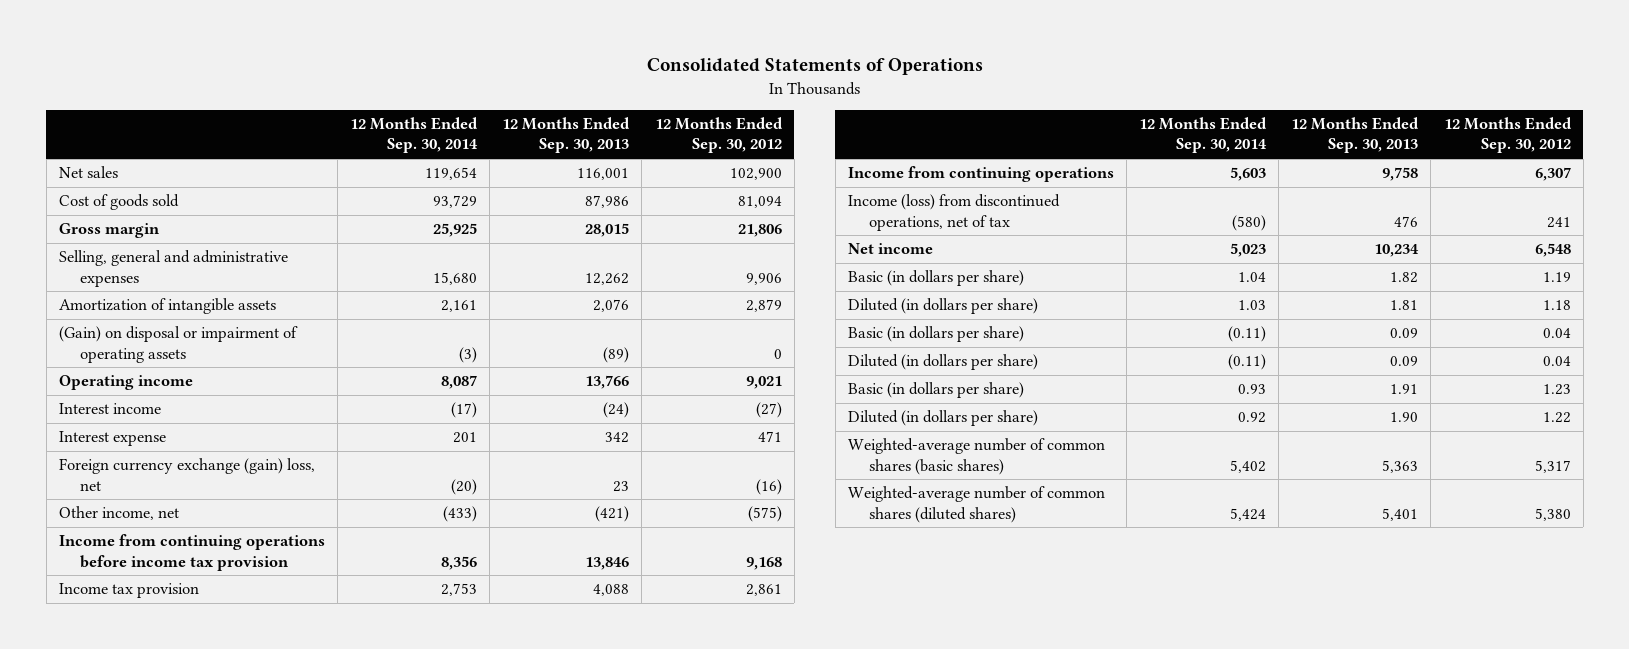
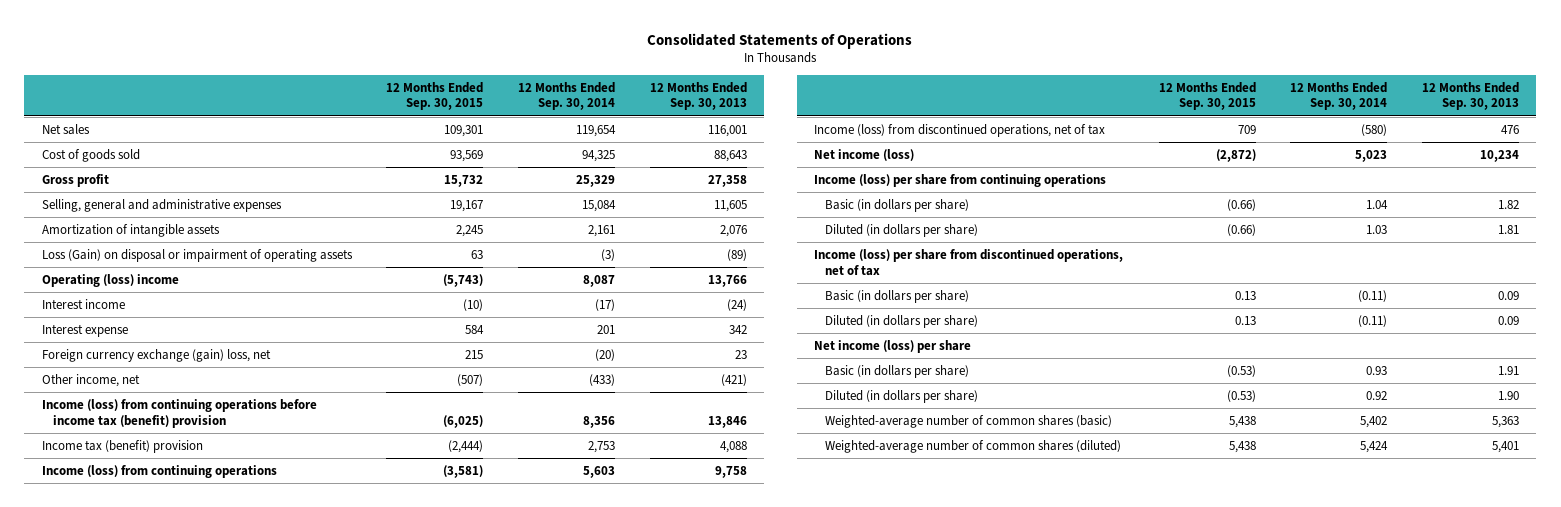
- | 12 Months Ended Sep. 30, 2014 | 12 Months Ended Sep. 30, 2013 | 12 Months Ended Sep. 30, 2012
+ | 12 Months Ended Sep. 30, 2015 | 12 Months Ended Sep. 30, 2014 | 12 Months Ended Sep. 30, 2013
- Cost of goods sold | 93,729 | 87,986 | 81,094
- Gross margin | 25,925 | 28,015 | 21,806
- Selling, general and administrative expenses | 15,680 | 12,262 | 9,906
+ Cost of goods sold | 93,569 | 94,325 | 88,643
+ Gross profit | 15,732 | 25,329 | 27,358
+ Selling, general and administrative expenses | 19,167 | 15,084 | 11,605
- (Gain) on disposal or impairment of operating assets | (3) | (89) | 0
- Operating income | 8,087 | 13,766 | 9,021
+ Loss (Gain) on disposal or impairment of operating assets | 63 | (3) | (89)
+ Operating (loss) income | (5,743) | 8,087 | 13,766
- Income from continuing operations before income tax provision | 8,356 | 13,846 | 9,168
- Income tax provision | 2,753 | 4,088 | 2,861
- Income from continuing operations | 5,603 | 9,758 | 6,307
+ Income (loss) from continuing operations before income tax (benefit) provision | (6,025) | 8,356 | 13,846
+ Income tax (benefit) provision | (2,444) | 2,753 | 4,088
+ Income (loss) from continuing operations | (3,581) | 5,603 | 9,758
- Net income | 5,023 | 10,234 | 6,548
+ Net income (loss) | (2,872) | 5,023 | 10,234
+ Income (loss) per share from continuing operations
+ Income (loss) per share from discontinued operations, net of tax
+ Net income (loss) per share
- Weighted-average number of common shares (basic shares) | 5,402 | 5,363 | 5,317
- Weighted-average number of common shares (diluted shares) | 5,424 | 5,401 | 5,380
+ Weighted-average number of common shares (basic) | 5,438 | 5,402 | 5,363
+ Weighted-average number of common shares (diluted) | 5,438 | 5,424 | 5,401

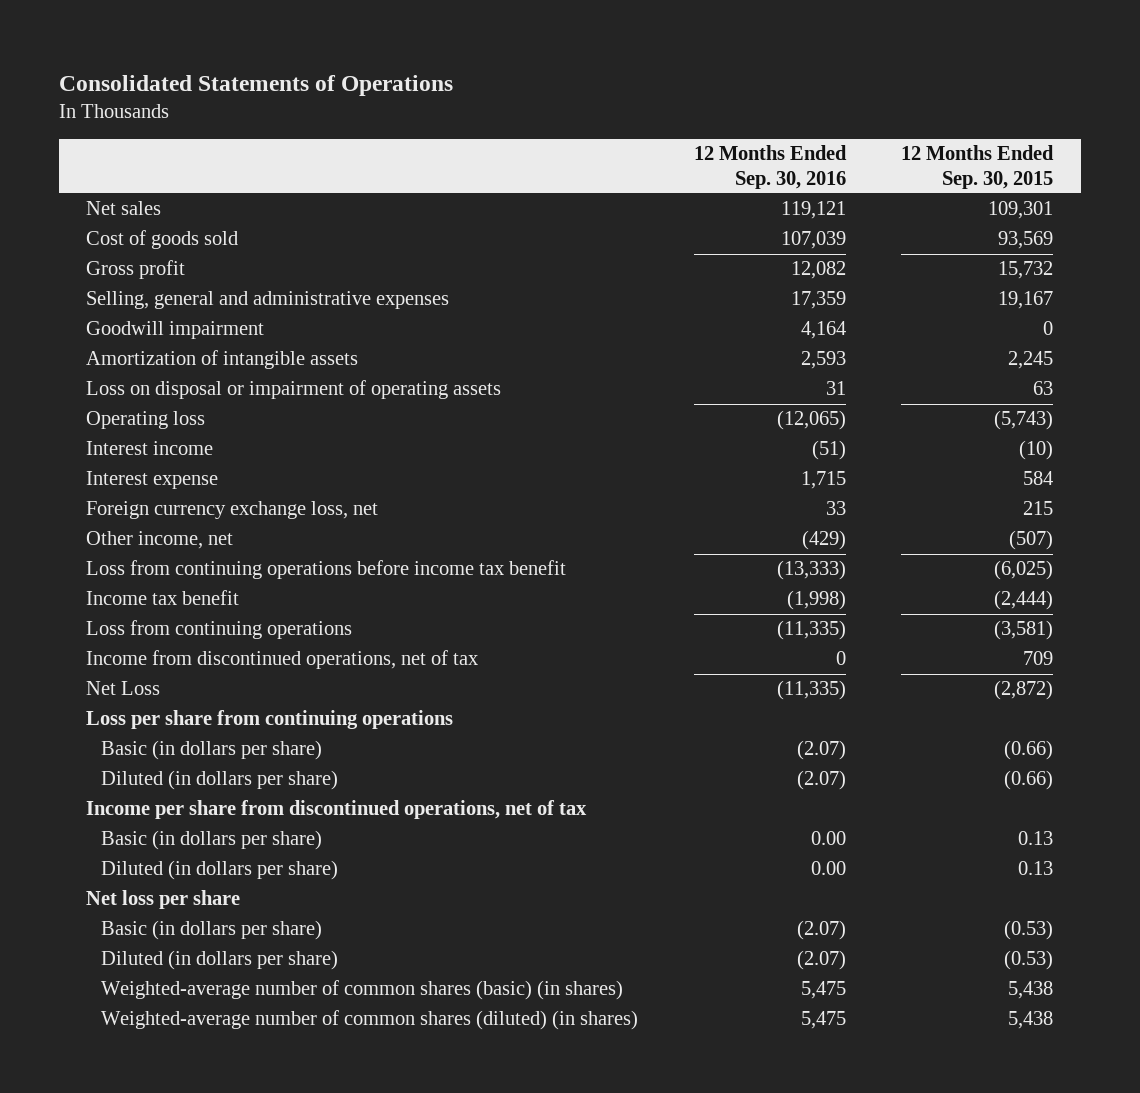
- | 12 Months Ended Sep. 30, 2015 | 12 Months Ended Sep. 30, 2014 | 12 Months Ended Sep. 30, 2013
+ | 12 Months Ended Sep. 30, 2016 | 12 Months Ended Sep. 30, 2015
+ Goodwill impairment | 4,164 | 0
- Loss (Gain) on disposal or impairment of operating assets | 63 | (3) | (89)
- Operating (loss) income | (5,743) | 8,087 | 13,766
+ Loss on disposal or impairment of operating assets | 31 | 63
+ Operating loss | (12,065) | (5,743)
- Foreign currency exchange (gain) loss, net | 215 | (20) | 23
+ Foreign currency exchange loss, net | 33 | 215
- Income (loss) from continuing operations before income tax (benefit) provision | (6,025) | 8,356 | 13,846
- Income tax (benefit) provision | (2,444) | 2,753 | 4,088
- Income (loss) from continuing operations | (3,581) | 5,603 | 9,758
- Income (loss) from discontinued operations, net of tax | 709 | (580) | 476
- Net income (loss) | (2,872) | 5,023 | 10,234
- Income (loss) per share from continuing operations
+ Loss from continuing operations before income tax benefit | (13,333) | (6,025)
+ Income tax benefit | (1,998) | (2,444)
+ Loss from continuing operations | (11,335) | (3,581)
+ Income from discontinued operations, net of tax | 0 | 709
+ Net Loss | (11,335) | (2,872)
+ Loss per share from continuing operations
- Income (loss) per share from discontinued operations, net of tax
+ Income per share from discontinued operations, net of tax
- Net income (loss) per share
+ Net loss per share
- Weighted-average number of common shares (basic) | 5,438 | 5,402 | 5,363
- Weighted-average number of common shares (diluted) | 5,438 | 5,424 | 5,401
+ Weighted-average number of common shares (basic) (in shares) | 5,475 | 5,438
+ Weighted-average number of common shares (diluted) (in shares) | 5,475 | 5,438

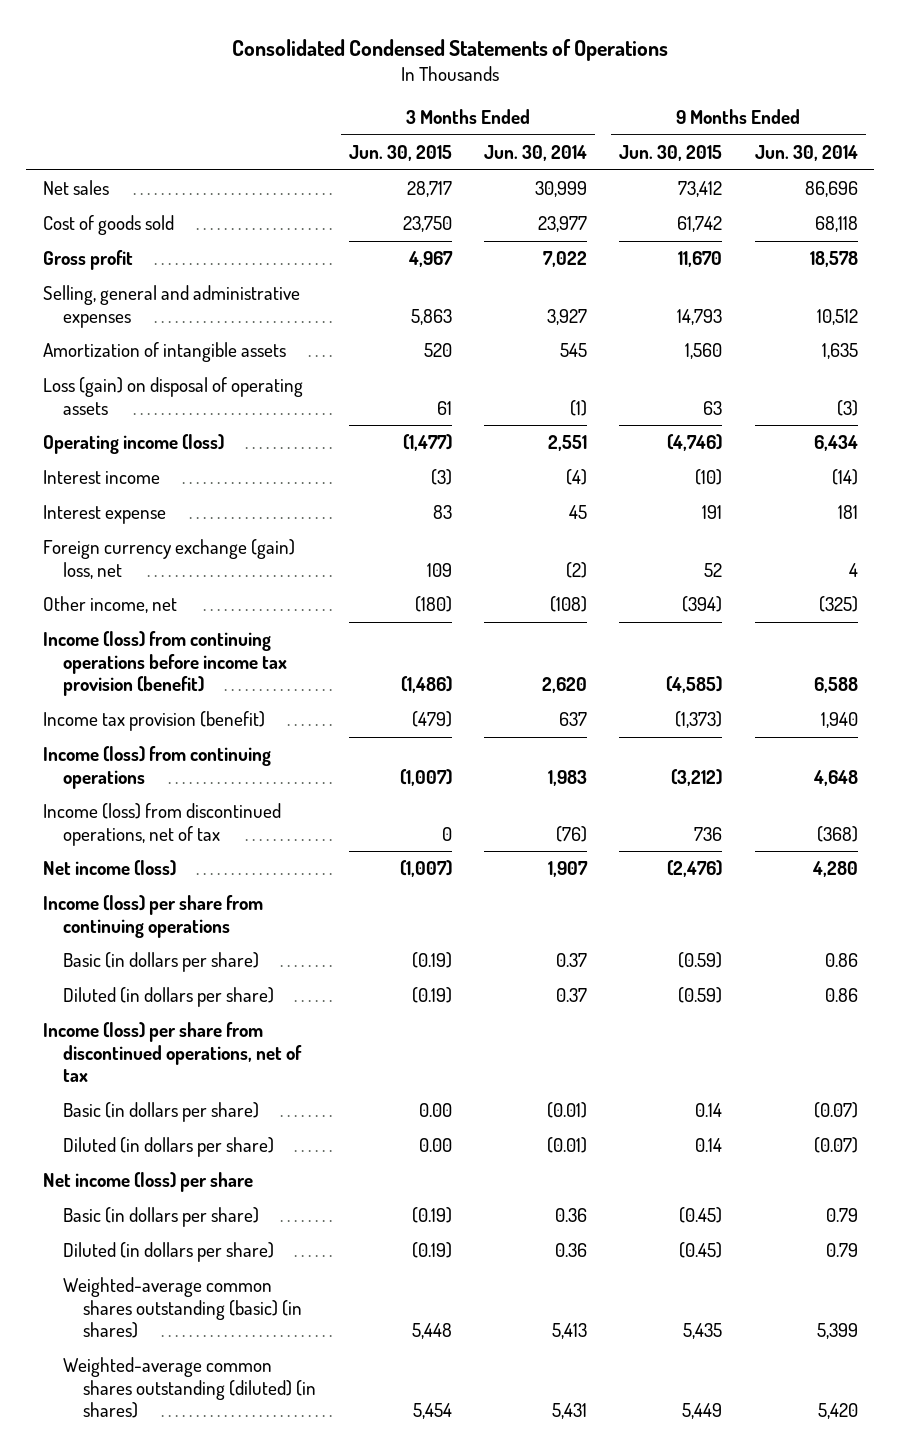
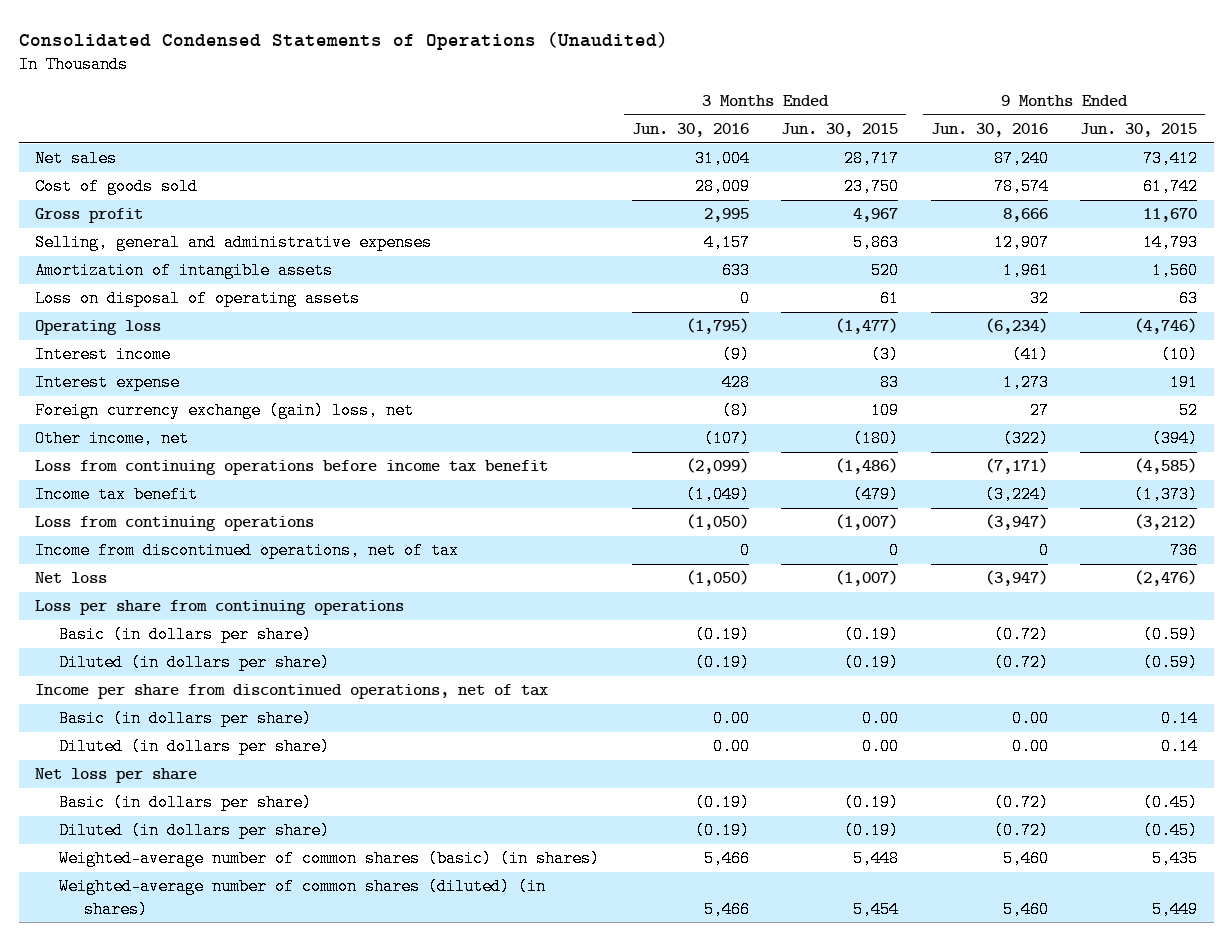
- Consolidated Condensed Statements of Operations
+ Consolidated Condensed Statements of Operations (Unaudited)
- | 3 Months Ended Jun. 30, 2015 | 3 Months Ended Jun. 30, 2014 | 9 Months Ended Jun. 30, 2015 | 9 Months Ended Jun. 30, 2014
+ | 3 Months Ended Jun. 30, 2016 | 3 Months Ended Jun. 30, 2015 | 9 Months Ended Jun. 30, 2016 | 9 Months Ended Jun. 30, 2015
- Loss (gain) on disposal of operating assets | 61 | (1) | 63 | (3)
- Operating income (loss) | (1,477) | 2,551 | (4,746) | 6,434
+ Loss on disposal of operating assets | 0 | 61 | 32 | 63
+ Operating loss | (1,795) | (1,477) | (6,234) | (4,746)
- Income (loss) from continuing operations before income tax provision (benefit) | (1,486) | 2,620 | (4,585) | 6,588
- Income tax provision (benefit) | (479) | 637 | (1,373) | 1,940
- Income (loss) from continuing operations | (1,007) | 1,983 | (3,212) | 4,648
- Income (loss) from discontinued operations, net of tax | 0 | (76) | 736 | (368)
- Net income (loss) | (1,007) | 1,907 | (2,476) | 4,280
- Income (loss) per share from continuing operations
+ Loss from continuing operations before income tax benefit | (2,099) | (1,486) | (7,171) | (4,585)
+ Income tax benefit | (1,049) | (479) | (3,224) | (1,373)
+ Loss from continuing operations | (1,050) | (1,007) | (3,947) | (3,212)
+ Income from discontinued operations, net of tax | 0 | 0 | 0 | 736
+ Net loss | (1,050) | (1,007) | (3,947) | (2,476)
+ Loss per share from continuing operations
- Income (loss) per share from discontinued operations, net of tax
+ Income per share from discontinued operations, net of tax
- Net income (loss) per share
+ Net loss per share
- Weighted-average common shares outstanding (basic) (in shares) | 5,448 | 5,413 | 5,435 | 5,399
- Weighted-average common shares outstanding (diluted) (in shares) | 5,454 | 5,431 | 5,449 | 5,420
+ Weighted-average number of common shares (basic) (in shares) | 5,466 | 5,448 | 5,460 | 5,435
+ Weighted-average number of common shares (diluted) (in shares) | 5,466 | 5,454 | 5,460 | 5,449

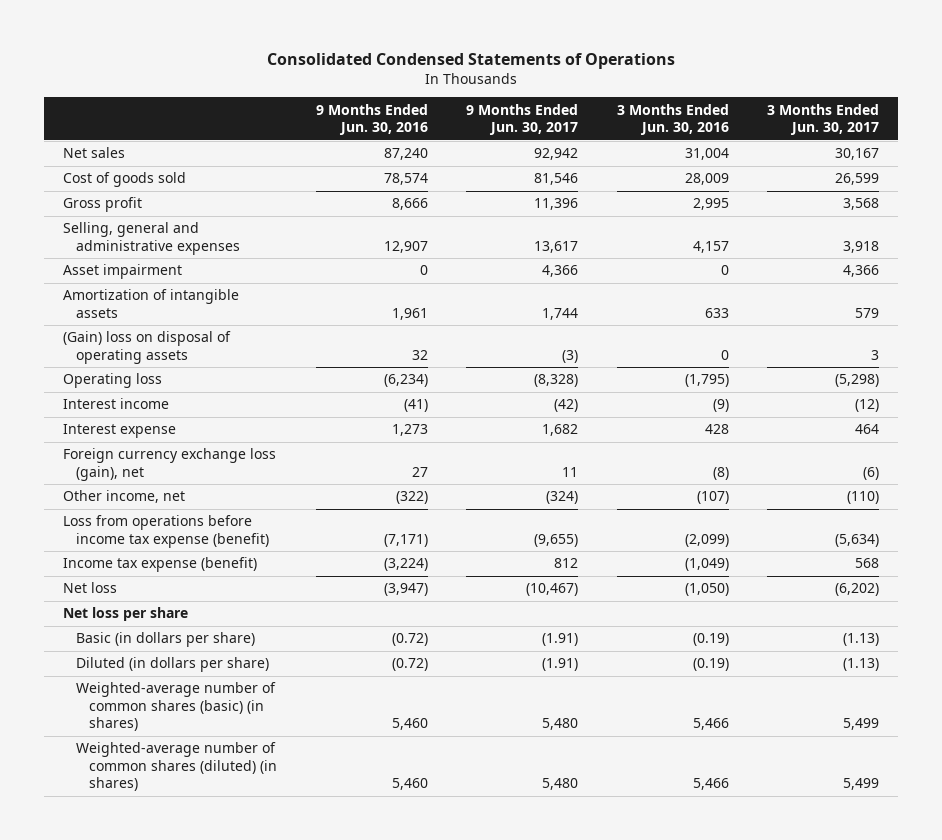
- Consolidated Condensed Statements of Operations (Unaudited)
+ Consolidated Condensed Statements of Operations
- | 3 Months Ended Jun. 30, 2016 | 3 Months Ended Jun. 30, 2015 | 9 Months Ended Jun. 30, 2016 | 9 Months Ended Jun. 30, 2015
+ | 9 Months Ended Jun. 30, 2016 | 9 Months Ended Jun. 30, 2017 | 3 Months Ended Jun. 30, 2016 | 3 Months Ended Jun. 30, 2017
+ Asset impairment | 0 | 4,366 | 0 | 4,366
- Loss on disposal of operating assets | 0 | 61 | 32 | 63
+ (Gain) loss on disposal of operating assets | 32 | (3) | 0 | 3
- Foreign currency exchange (gain) loss, net | (8) | 109 | 27 | 52
+ Foreign currency exchange loss (gain), net | 27 | 11 | (8) | (6)
- Loss from continuing operations before income tax benefit | (2,099) | (1,486) | (7,171) | (4,585)
- Income tax benefit | (1,049) | (479) | (3,224) | (1,373)
- Loss from continuing operations | (1,050) | (1,007) | (3,947) | (3,212)
- Income from discontinued operations, net of tax | 0 | 0 | 0 | 736
+ Loss from operations before income tax expense (benefit) | (7,171) | (9,655) | (2,099) | (5,634)
+ Income tax expense (benefit) | (3,224) | 812 | (1,049) | 568
- Loss per share from continuing operations
- Basic (in dollars per share) | (0.19) | (0.19) | (0.72) | (0.59)
- Diluted (in dollars per share) | (0.19) | (0.19) | (0.72) | (0.59)
- Income per share from discontinued operations, net of tax
- Basic (in dollars per share) | 0.00 | 0.00 | 0.00 | 0.14
- Diluted (in dollars per share) | 0.00 | 0.00 | 0.00 | 0.14

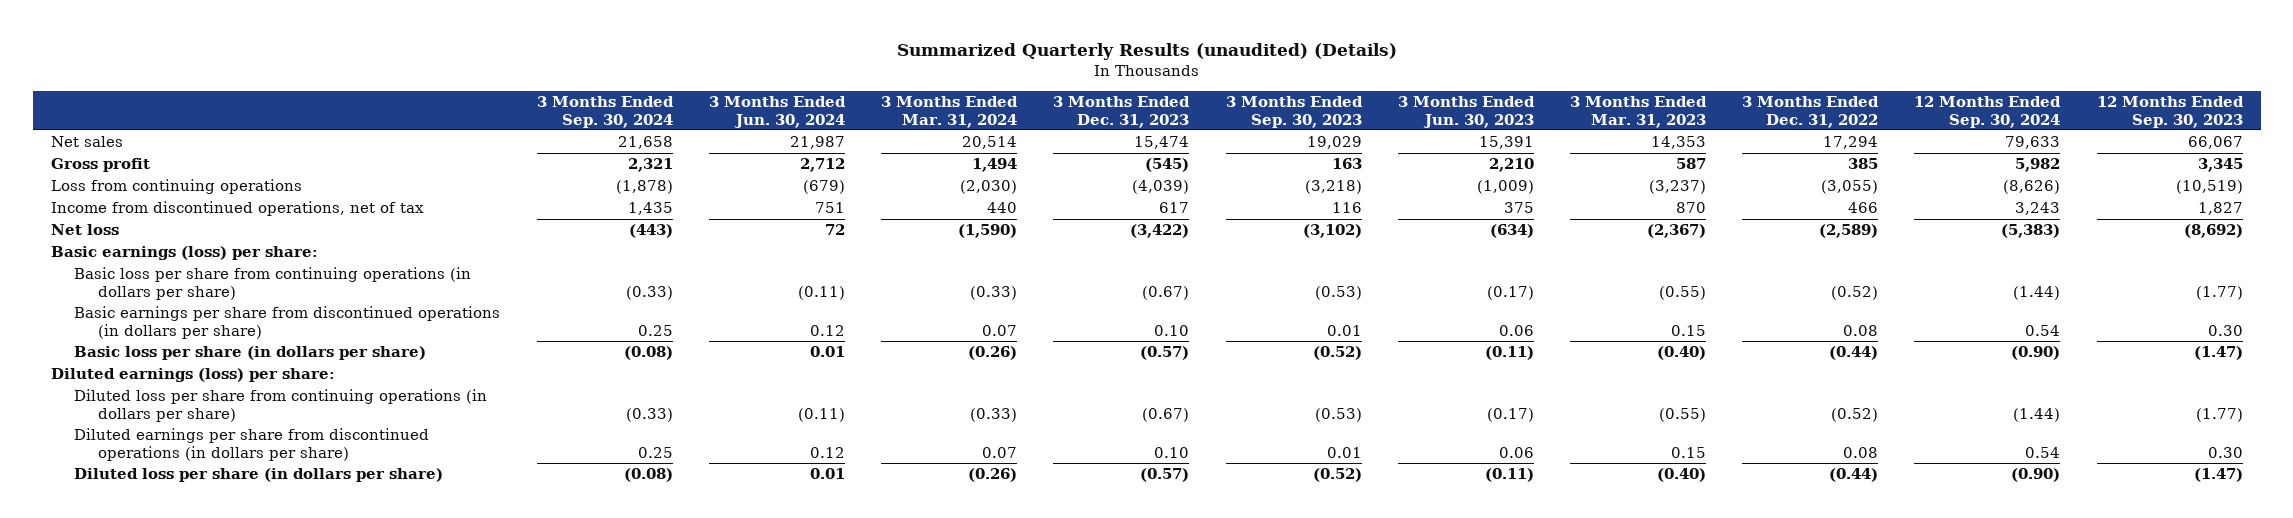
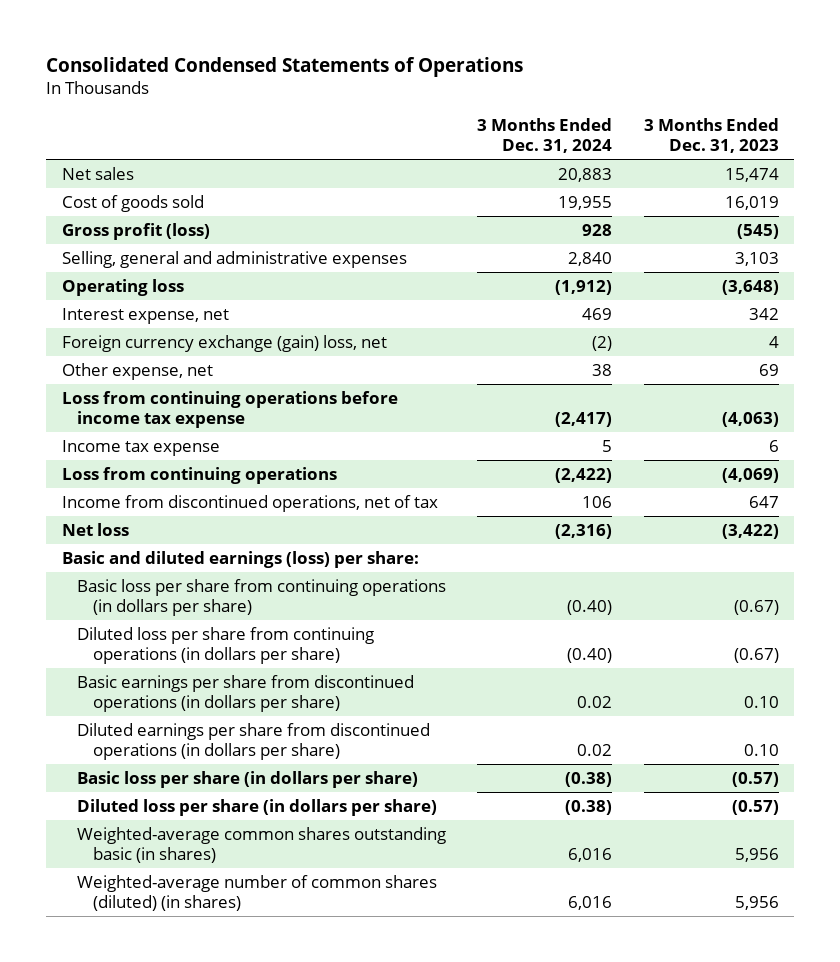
- Summarized Quarterly Results (unaudited) (Details)
+ Consolidated Condensed Statements of Operations
- | 3 Months Ended Sep. 30, 2024 | 3 Months Ended Jun. 30, 2024 | 3 Months Ended Mar. 31, 2024 | 3 Months Ended Dec. 31, 2023 | 3 Months Ended Sep. 30, 2023 | 3 Months Ended Jun. 30, 2023 | 3 Months Ended Mar. 31, 2023 | 3 Months Ended Dec. 31, 2022 | 12 Months Ended Sep. 30, 2024 | 12 Months Ended Sep. 30, 2023
+ | 3 Months Ended Dec. 31, 2024 | 3 Months Ended Dec. 31, 2023
- Gross profit | 2,321 | 2,712 | 1,494 | (545) | 163 | 2,210 | 587 | 385 | 5,982 | 3,345
- Loss from continuing operations | (1,878) | (679) | (2,030) | (4,039) | (3,218) | (1,009) | (3,237) | (3,055) | (8,626) | (10,519)
- Income from discontinued operations, net of tax | 1,435 | 751 | 440 | 617 | 116 | 375 | 870 | 466 | 3,243 | 1,827
+ Cost of goods sold | 19,955 | 16,019
+ Gross profit (loss) | 928 | (545)
+ Selling, general and administrative expenses | 2,840 | 3,103
+ Operating loss | (1,912) | (3,648)
+ Interest expense, net | 469 | 342
+ Foreign currency exchange (gain) loss, net | (2) | 4
+ Other expense, net | 38 | 69
+ Loss from continuing operations before income tax expense | (2,417) | (4,063)
+ Income tax expense | 5 | 6
+ Loss from continuing operations | (2,422) | (4,069)
+ Income from discontinued operations, net of tax | 106 | 647
- Basic earnings (loss) per share:
+ Basic and diluted earnings (loss) per share:
- Diluted earnings (loss) per share:
moved down: Basic earnings per share from discontinued operations (in dollars per share) | 0.02 | 0.10
moved down: Basic loss per share (in dollars per share) | (0.38) | (0.57)
+ Weighted-average common shares outstanding basic (in shares) | 6,016 | 5,956
+ Weighted-average number of common shares (diluted) (in shares) | 6,016 | 5,956

